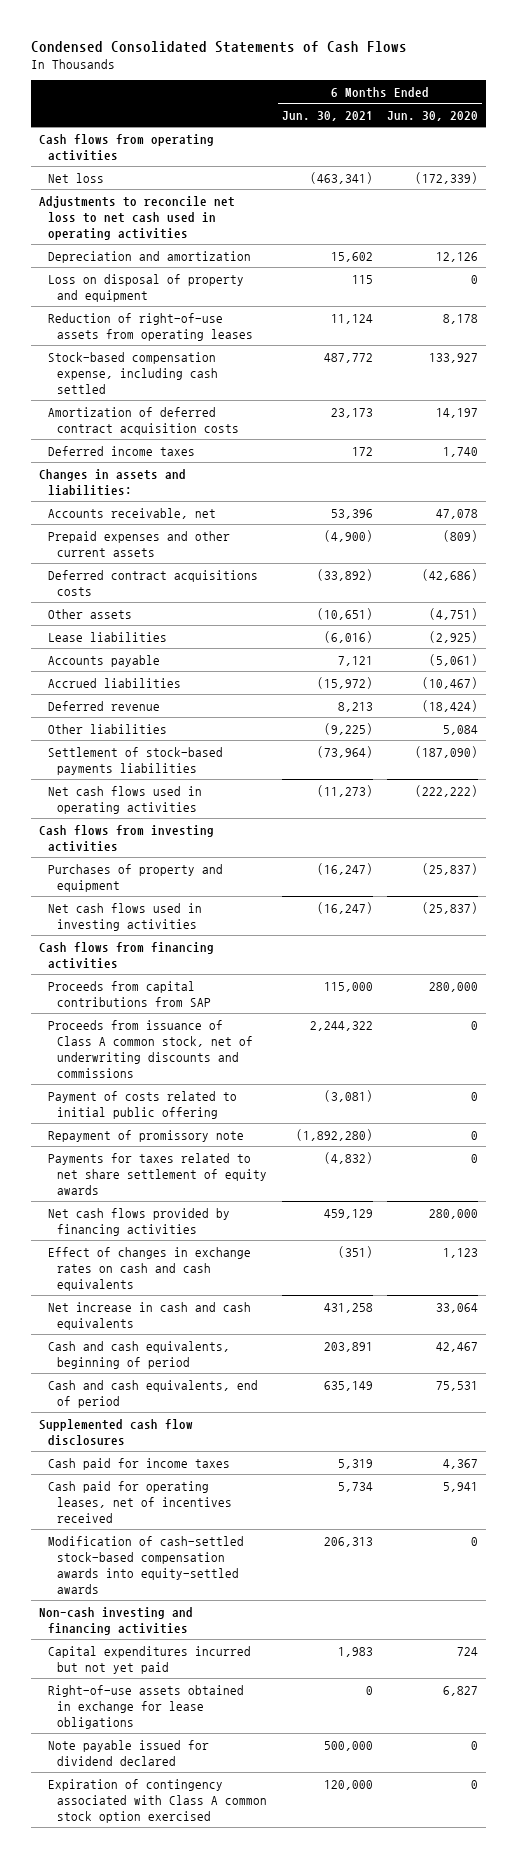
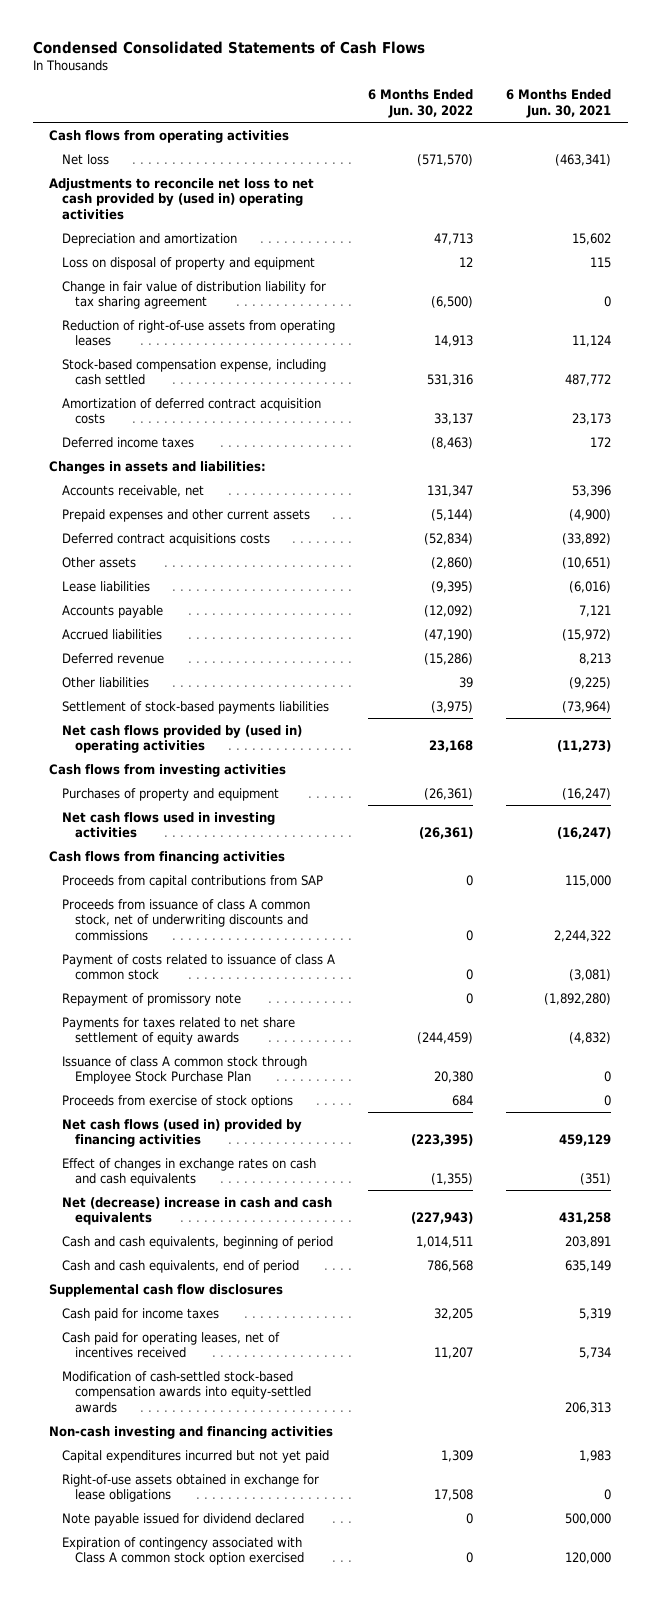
- | 6 Months Ended Jun. 30, 2021 | 6 Months Ended Jun. 30, 2020
+ | 6 Months Ended Jun. 30, 2022 | 6 Months Ended Jun. 30, 2021
- Adjustments to reconcile net loss to net cash used in operating activities
+ Adjustments to reconcile net loss to net cash provided by (used in) operating activities
+ Change in fair value of distribution liability for tax sharing agreement | (6,500) | 0
- Net cash flows used in operating activities | (11,273) | (222,222)
+ Net cash flows provided by (used in) operating activities | 23,168 | (11,273)
- Proceeds from issuance of Class A common stock, net of underwriting discounts and commissions | 2,244,322 | 0
- Payment of costs related to initial public offering | (3,081) | 0
+ Proceeds from issuance of class A common stock, net of underwriting discounts and commissions | 0 | 2,244,322
+ Payment of costs related to issuance of class A common stock | 0 | (3,081)
- Net cash flows provided by financing activities | 459,129 | 280,000
+ Issuance of class A common stock through Employee Stock Purchase Plan | 20,380 | 0
+ Proceeds from exercise of stock options | 684 | 0
+ Net cash flows (used in) provided by financing activities | (223,395) | 459,129
- Net increase in cash and cash equivalents | 431,258 | 33,064
+ Net (decrease) increase in cash and cash equivalents | (227,943) | 431,258
- Supplemented cash flow disclosures
+ Supplemental cash flow disclosures

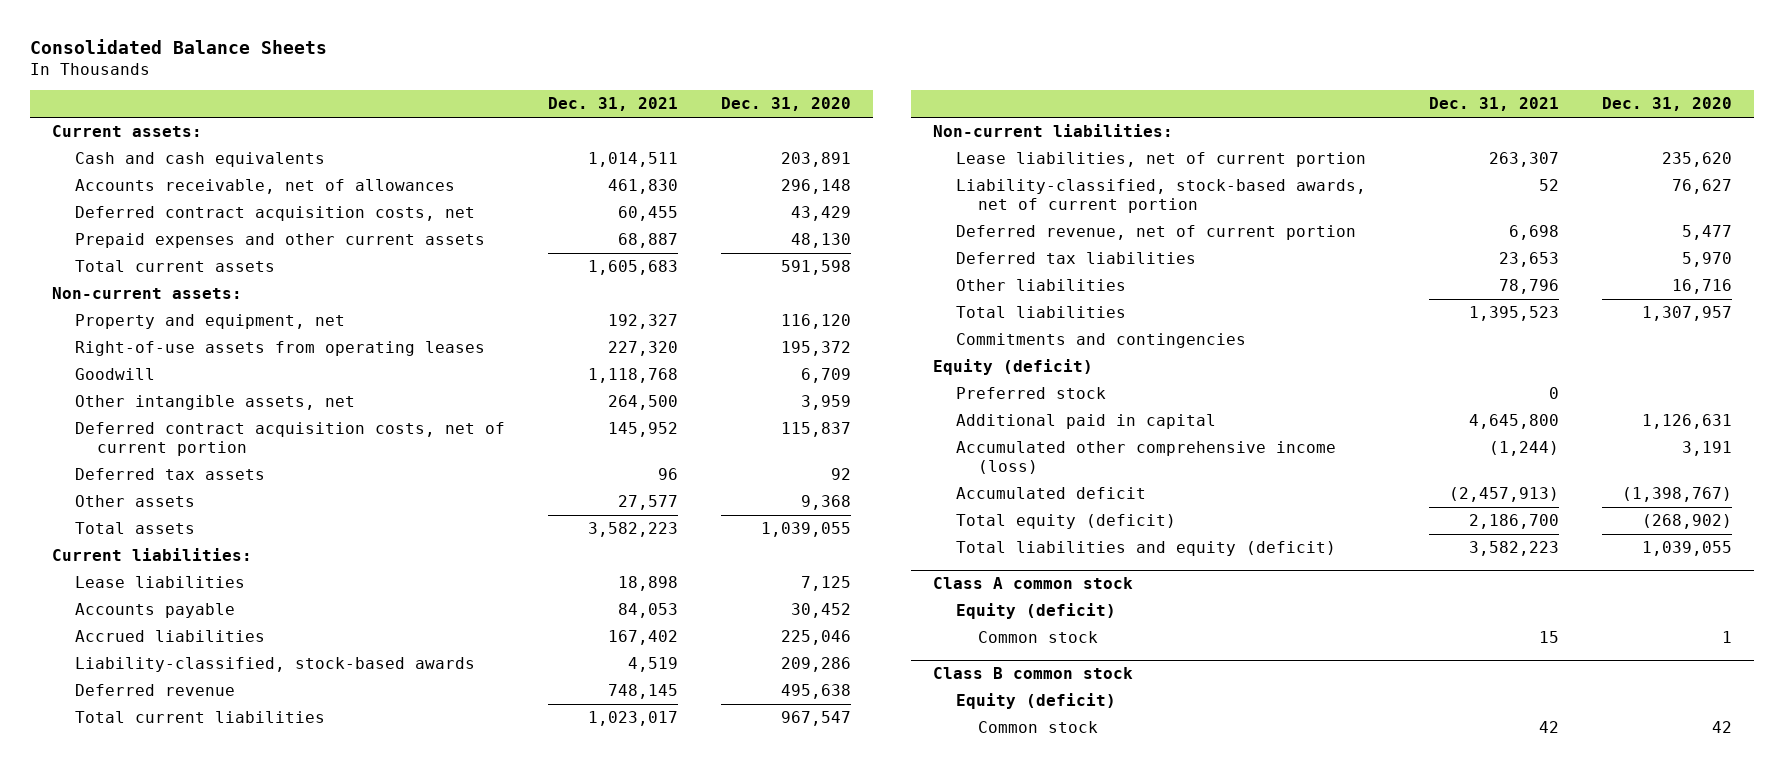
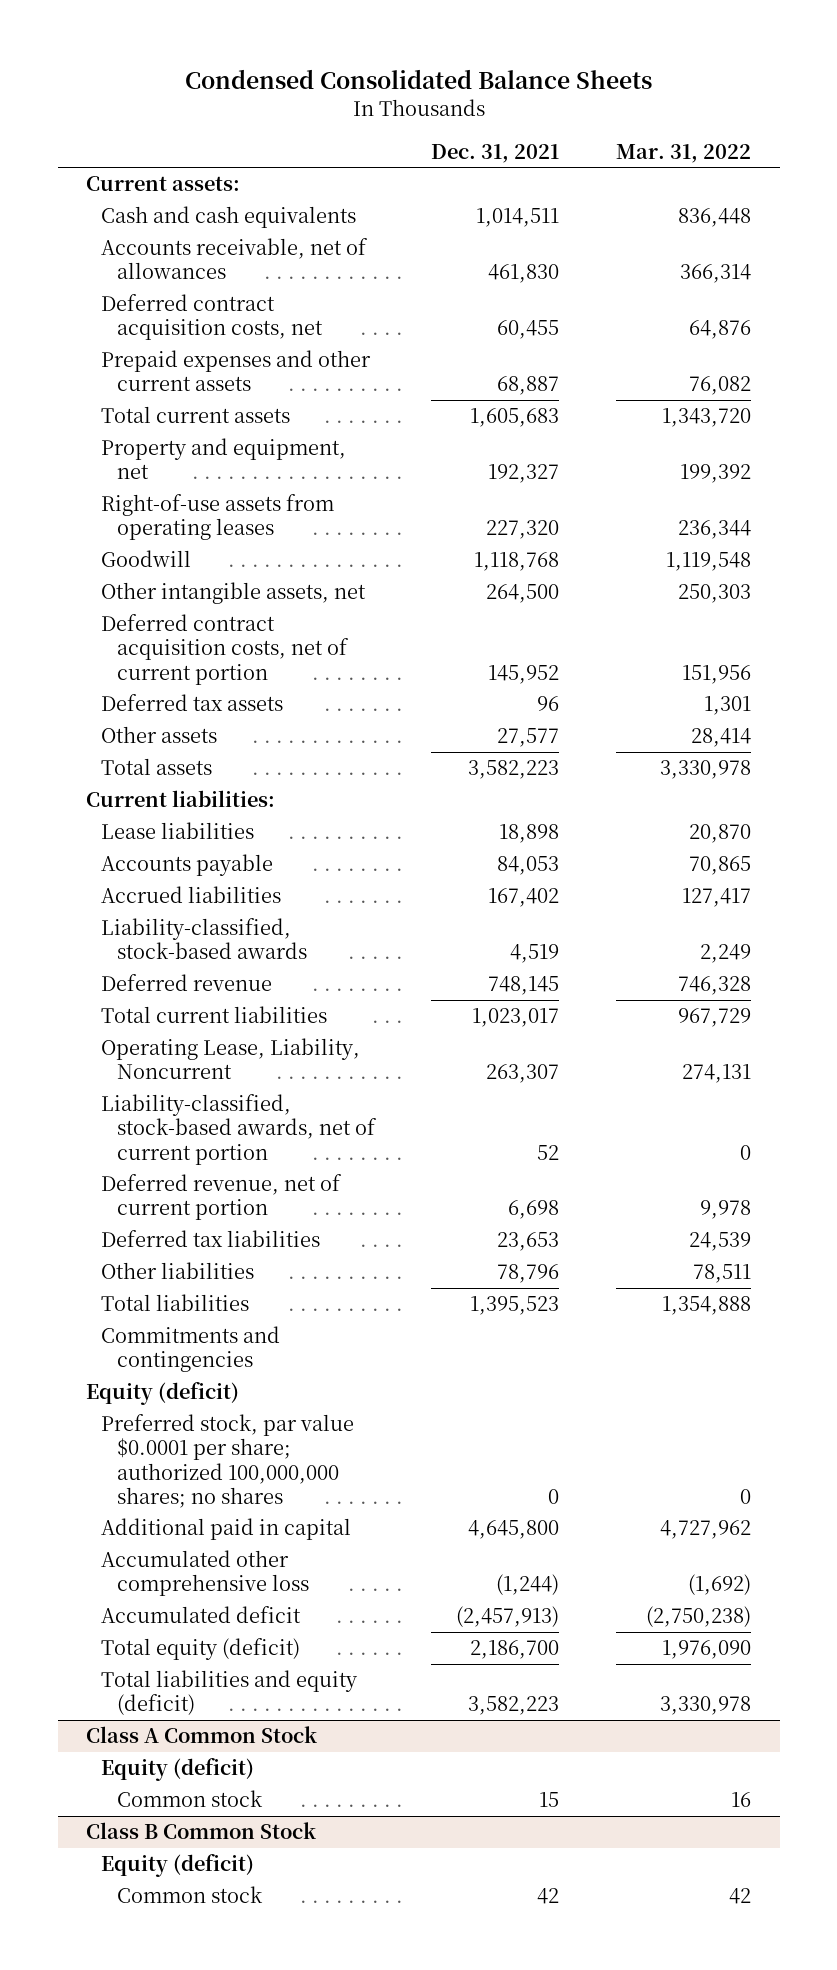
- Consolidated Balance Sheets
+ Condensed Consolidated Balance Sheets
- | Dec. 31, 2021 | Dec. 31, 2020
+ | Dec. 31, 2021 | Mar. 31, 2022
- Non-current assets:
- Non-current liabilities:
- Lease liabilities, net of current portion | 263,307 | 235,620
+ Operating Lease, Liability, Noncurrent | 263,307 | 274,131
- Preferred stock | 0 |
+ Preferred stock, par value $0.0001 per share; authorized 100,000,000 shares; no shares | 0 | 0
- Accumulated other comprehensive income (loss) | (1,244) | 3,191
+ Accumulated other comprehensive loss | (1,244) | (1,692)
- Class A common stock
+ Class A Common Stock
- Class B common stock
+ Class B Common Stock

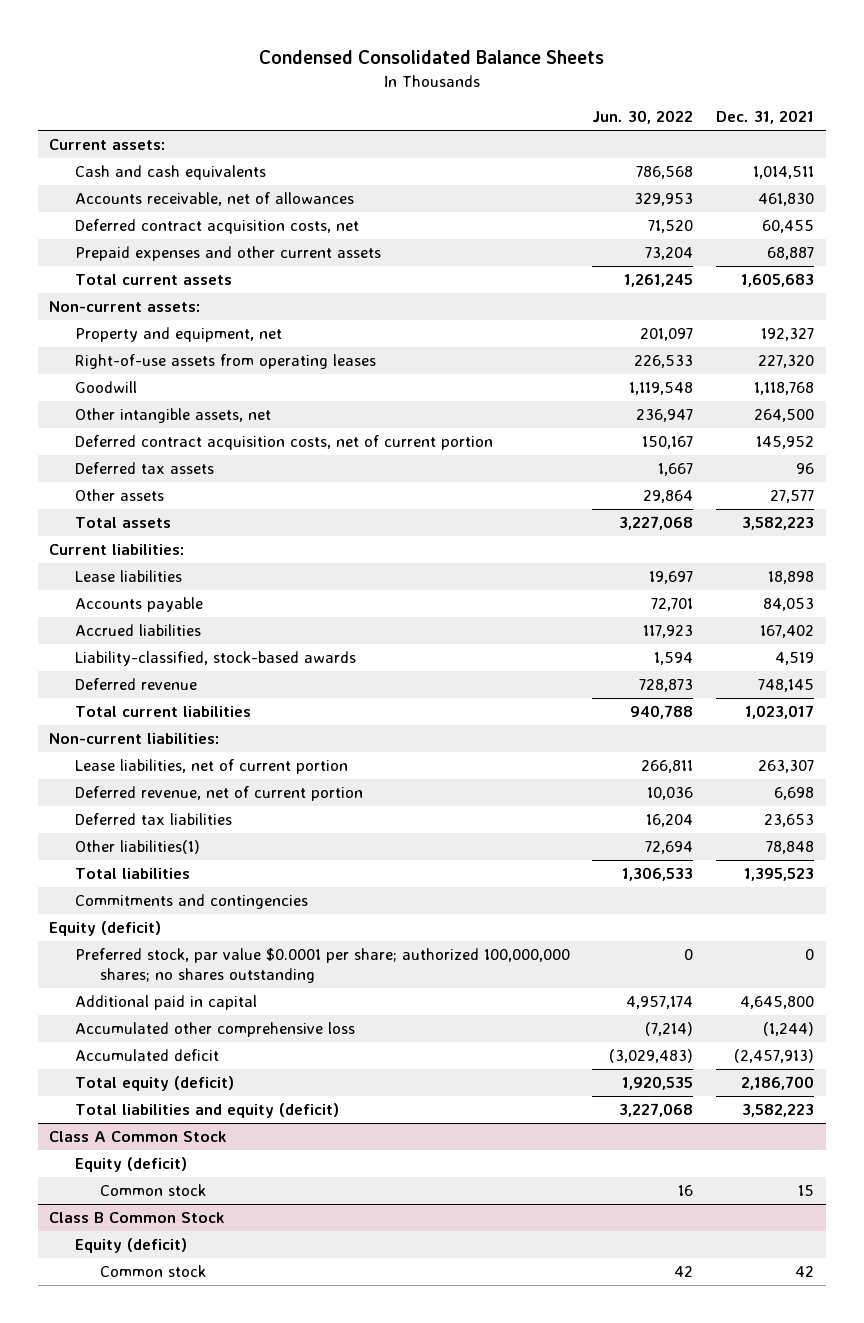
- | Dec. 31, 2021 | Mar. 31, 2022
+ | Jun. 30, 2022 | Dec. 31, 2021
+ Non-current assets:
- Operating Lease, Liability, Noncurrent | 263,307 | 274,131
- Liability-classified, stock-based awards, net of current portion | 52 | 0
+ Non-current liabilities:
+ Lease liabilities, net of current portion | 266,811 | 263,307
- Other liabilities | 78,796 | 78,511
+ Other liabilities(1) | 72,694 | 78,848
- Preferred stock, par value $0.0001 per share; authorized 100,000,000 shares; no shares | 0 | 0
+ Preferred stock, par value $0.0001 per share; authorized 100,000,000 shares; no shares outstanding | 0 | 0

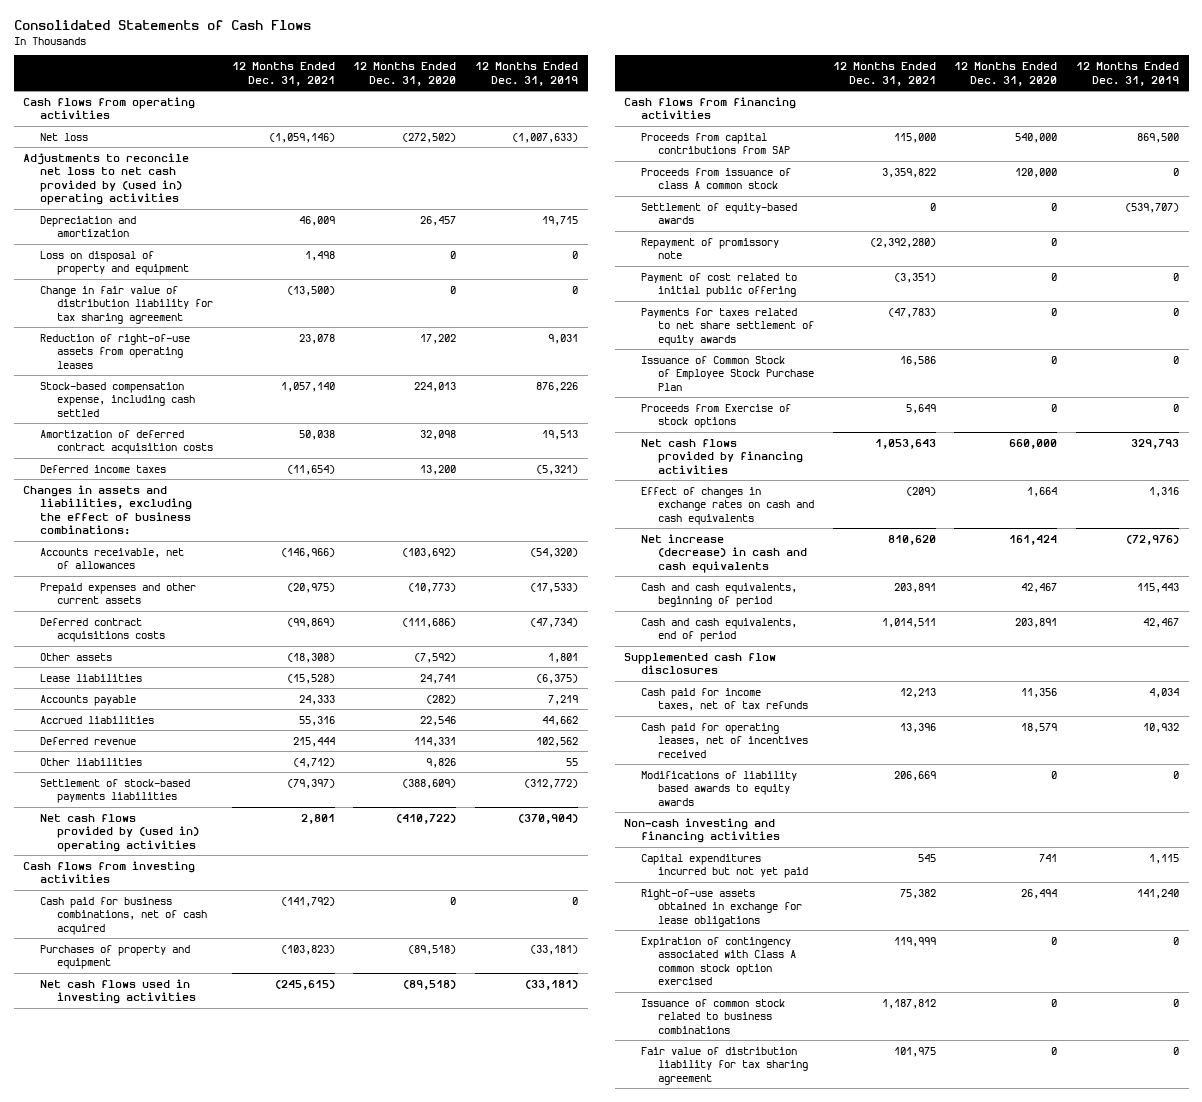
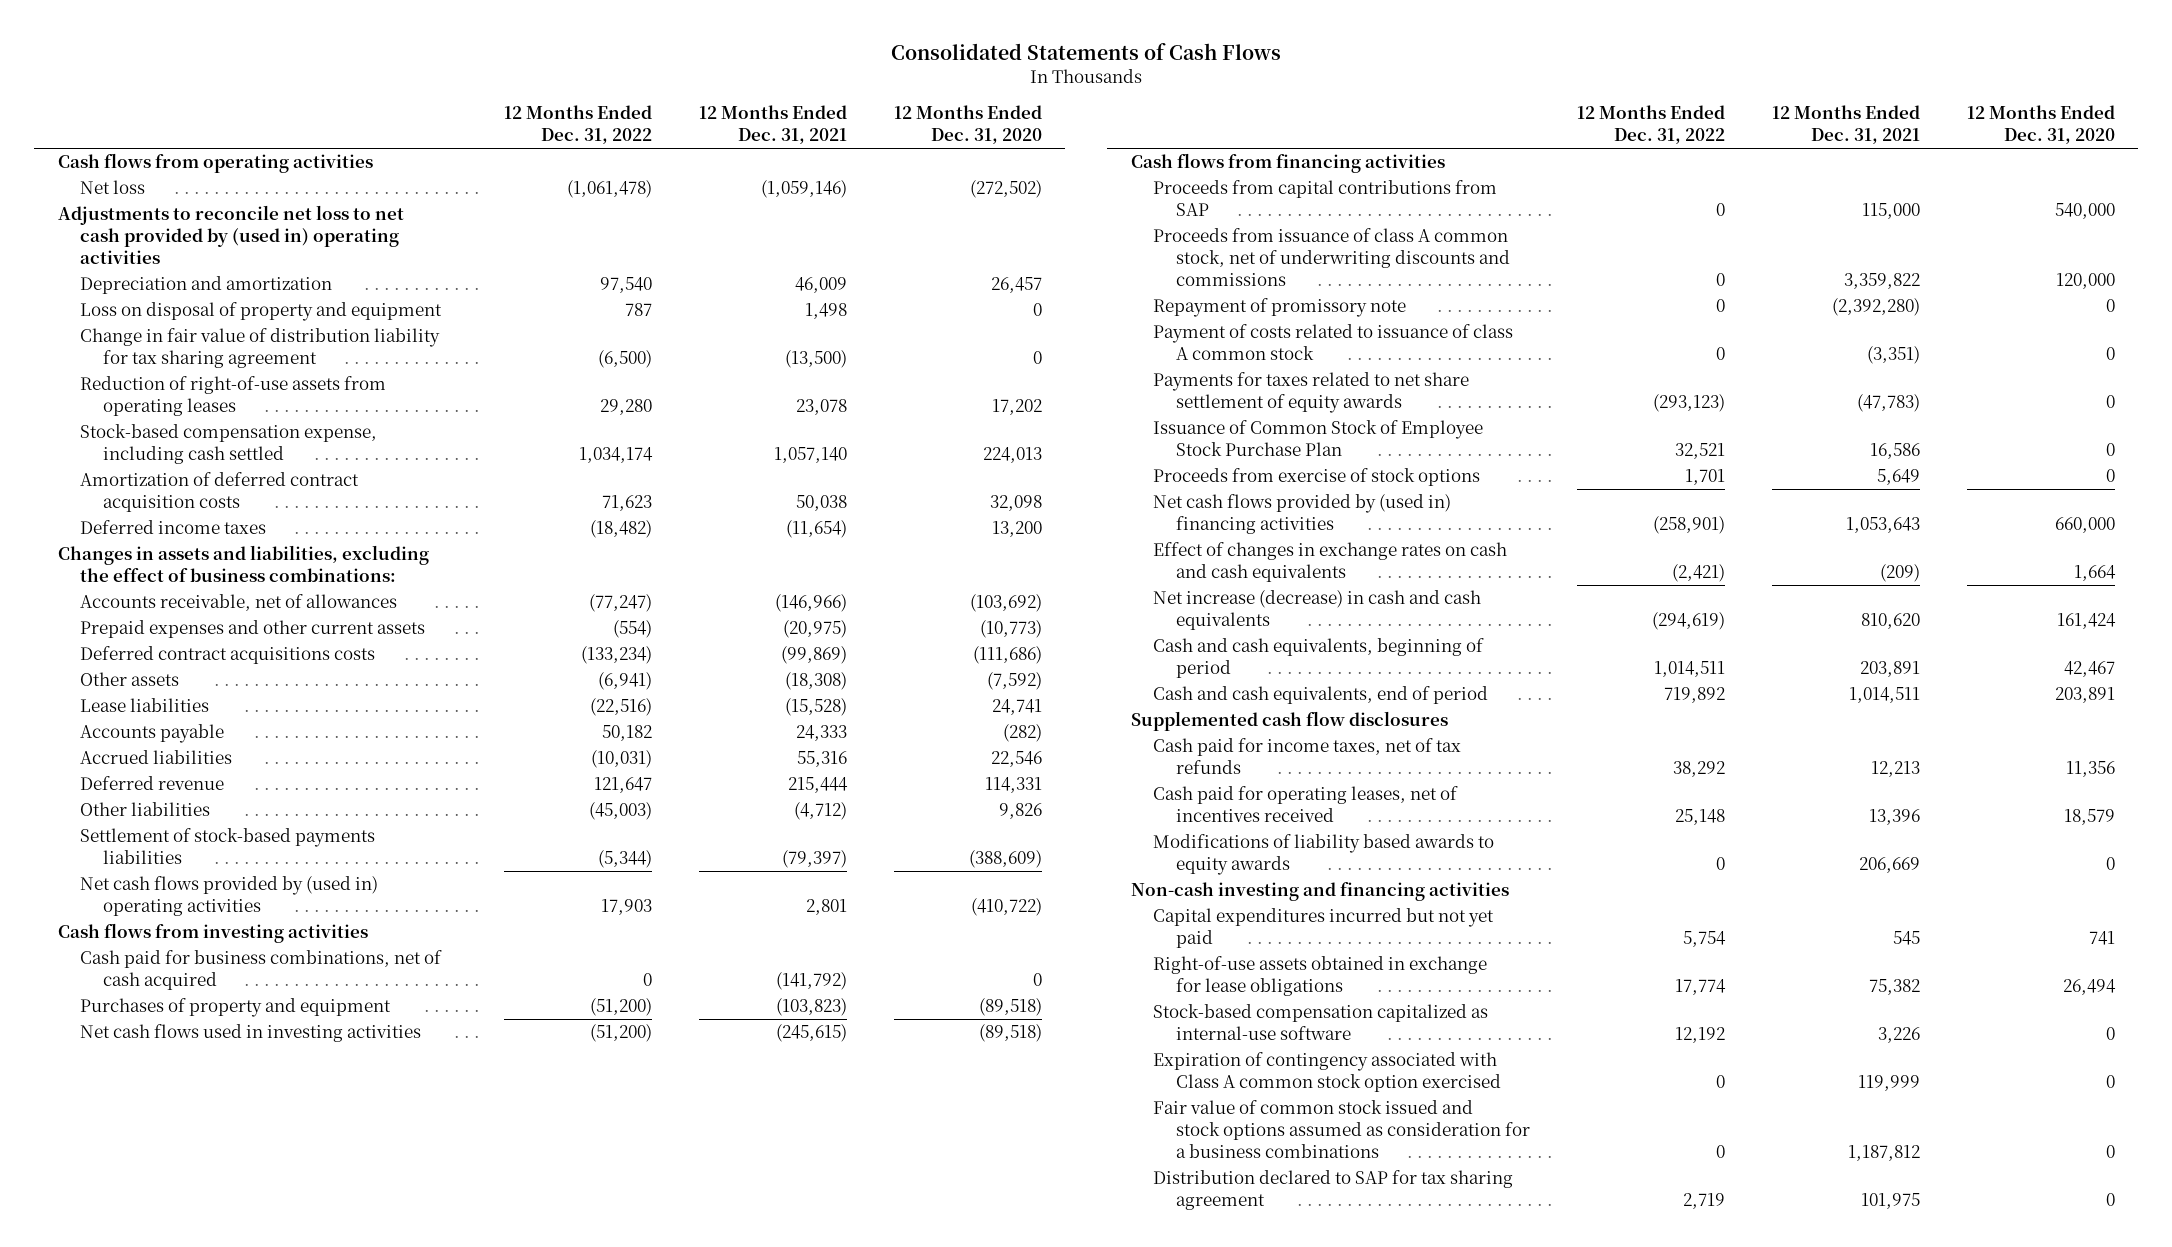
- | 12 Months Ended Dec. 31, 2021 | 12 Months Ended Dec. 31, 2020 | 12 Months Ended Dec. 31, 2019
+ | 12 Months Ended Dec. 31, 2022 | 12 Months Ended Dec. 31, 2021 | 12 Months Ended Dec. 31, 2020
- Proceeds from issuance of class A common stock | 3,359,822 | 120,000 | 0
- Settlement of equity-based awards | 0 | 0 | (539,707)
+ Proceeds from issuance of class A common stock, net of underwriting discounts and commissions | 0 | 3,359,822 | 120,000
- Payment of cost related to initial public offering | (3,351) | 0 | 0
+ Payment of costs related to issuance of class A common stock | 0 | (3,351) | 0
- Proceeds from Exercise of stock options | 5,649 | 0 | 0
- Net cash flows provided by financing activities | 1,053,643 | 660,000 | 329,793
+ Proceeds from exercise of stock options | 1,701 | 5,649 | 0
+ Net cash flows provided by (used in) financing activities | (258,901) | 1,053,643 | 660,000
+ Stock-based compensation capitalized as internal-use software | 12,192 | 3,226 | 0
- Issuance of common stock related to business combinations | 1,187,812 | 0 | 0
- Fair value of distribution liability for tax sharing agreement | 101,975 | 0 | 0
+ Fair value of common stock issued and stock options assumed as consideration for a business combinations | 0 | 1,187,812 | 0
+ Distribution declared to SAP for tax sharing agreement | 2,719 | 101,975 | 0

